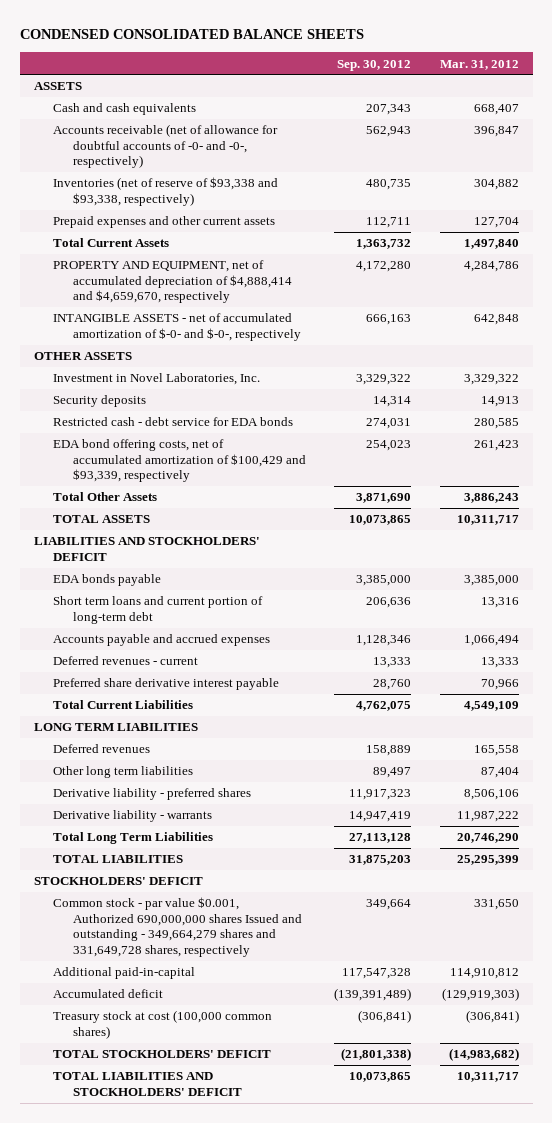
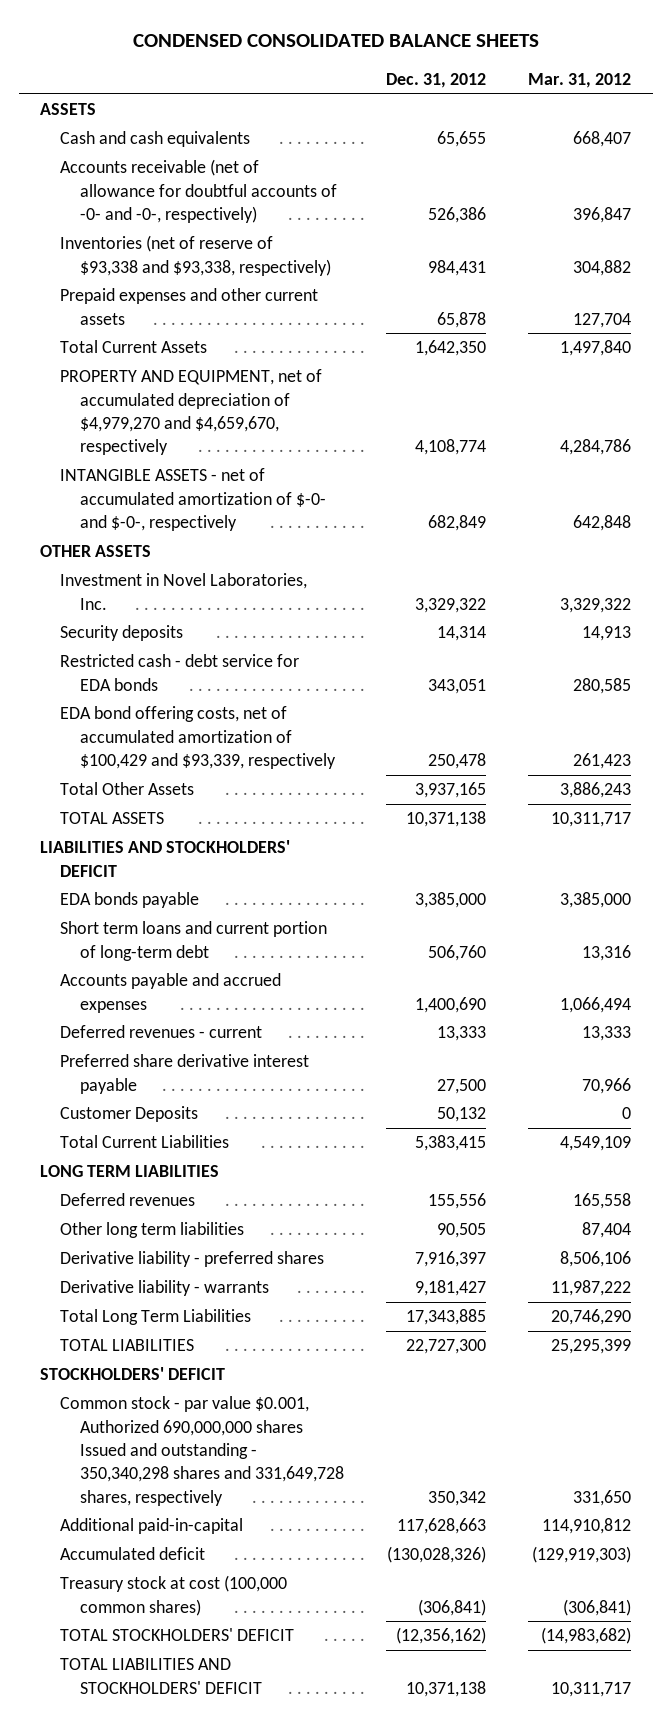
- | Sep. 30, 2012 | Mar. 31, 2012
+ | Dec. 31, 2012 | Mar. 31, 2012
- PROPERTY AND EQUIPMENT, net of accumulated depreciation of $4,888,414 and $4,659,670, respectively | 4,172,280 | 4,284,786
+ PROPERTY AND EQUIPMENT, net of accumulated depreciation of $4,979,270 and $4,659,670, respectively | 4,108,774 | 4,284,786
+ Customer Deposits | 50,132 | 0
- Common stock - par value $0.001, Authorized 690,000,000 shares Issued and outstanding - 349,664,279 shares and 331,649,728 shares, respectively | 349,664 | 331,650
+ Common stock - par value $0.001, Authorized 690,000,000 shares Issued and outstanding - 350,340,298 shares and 331,649,728 shares, respectively | 350,342 | 331,650

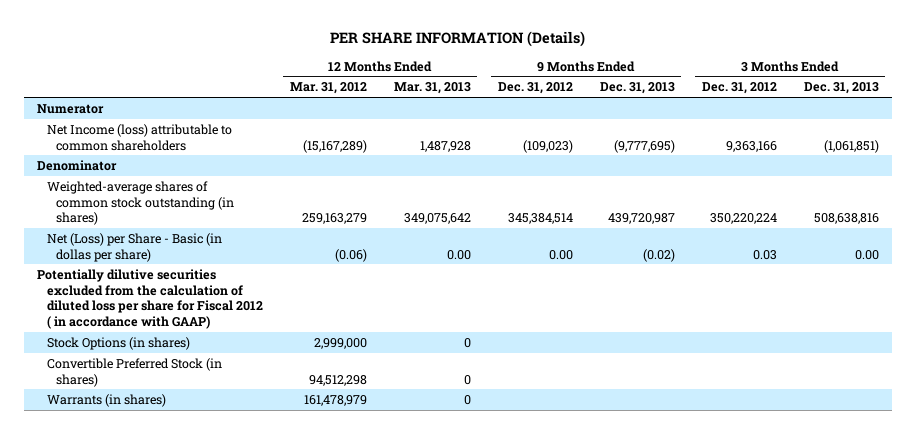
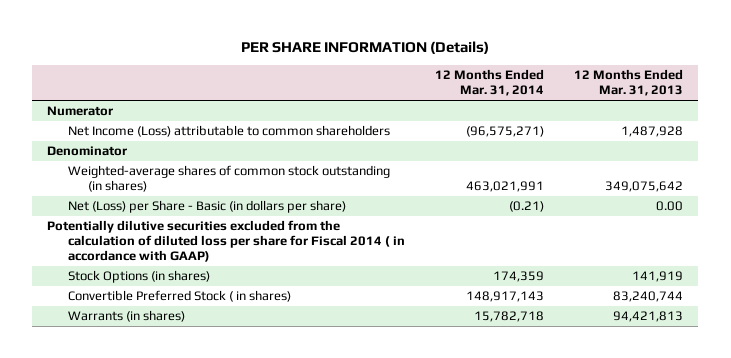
- | 12 Months Ended Mar. 31, 2012 | 12 Months Ended Mar. 31, 2013 | 9 Months Ended Dec. 31, 2012 | 9 Months Ended Dec. 31, 2013 | 3 Months Ended Dec. 31, 2012 | 3 Months Ended Dec. 31, 2013
+ | 12 Months Ended Mar. 31, 2014 | 12 Months Ended Mar. 31, 2013
- Net Income (loss) attributable to common shareholders | (15,167,289) | 1,487,928 | (109,023) | (9,777,695) | 9,363,166 | (1,061,851)
+ Net Income (Loss) attributable to common shareholders | (96,575,271) | 1,487,928
- Net (Loss) per Share - Basic (in dollas per share) | (0.06) | 0.00 | 0.00 | (0.02) | 0.03 | 0.00
- Potentially dilutive securities excluded from the calculation of diluted loss per share for Fiscal 2012 ( in accordance with GAAP)
- Stock Options (in shares) | 2,999,000 | 0 | | | |
- Convertible Preferred Stock (in shares) | 94,512,298 | 0 | | | |
- Warrants (in shares) | 161,478,979 | 0 | | | |
+ Net (Loss) per Share - Basic (in dollars per share) | (0.21) | 0.00
+ Potentially dilutive securities excluded from the calculation of diluted loss per share for Fiscal 2014 ( in accordance with GAAP)
+ Stock Options (in shares) | 174,359 | 141,919
+ Convertible Preferred Stock ( in shares) | 148,917,143 | 83,240,744
+ Warrants (in shares) | 15,782,718 | 94,421,813

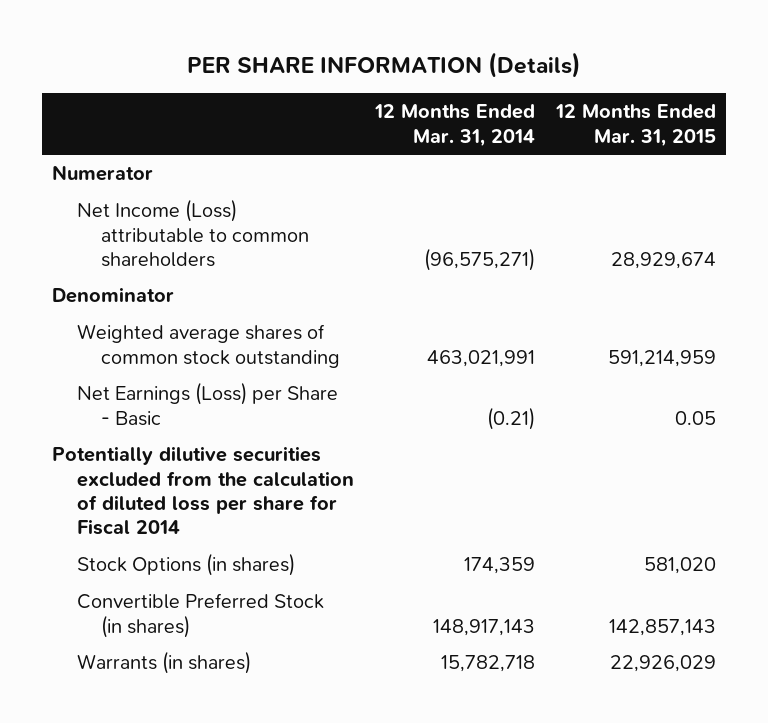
- | 12 Months Ended Mar. 31, 2014 | 12 Months Ended Mar. 31, 2013
+ | 12 Months Ended Mar. 31, 2014 | 12 Months Ended Mar. 31, 2015
- Weighted-average shares of common stock outstanding (in shares) | 463,021,991 | 349,075,642
- Net (Loss) per Share - Basic (in dollars per share) | (0.21) | 0.00
- Potentially dilutive securities excluded from the calculation of diluted loss per share for Fiscal 2014 ( in accordance with GAAP)
+ Weighted average shares of common stock outstanding | 463,021,991 | 591,214,959
+ Net Earnings (Loss) per Share - Basic | (0.21) | 0.05
+ Potentially dilutive securities excluded from the calculation of diluted loss per share for Fiscal 2014
- Convertible Preferred Stock ( in shares) | 148,917,143 | 83,240,744
+ Convertible Preferred Stock (in shares) | 148,917,143 | 142,857,143

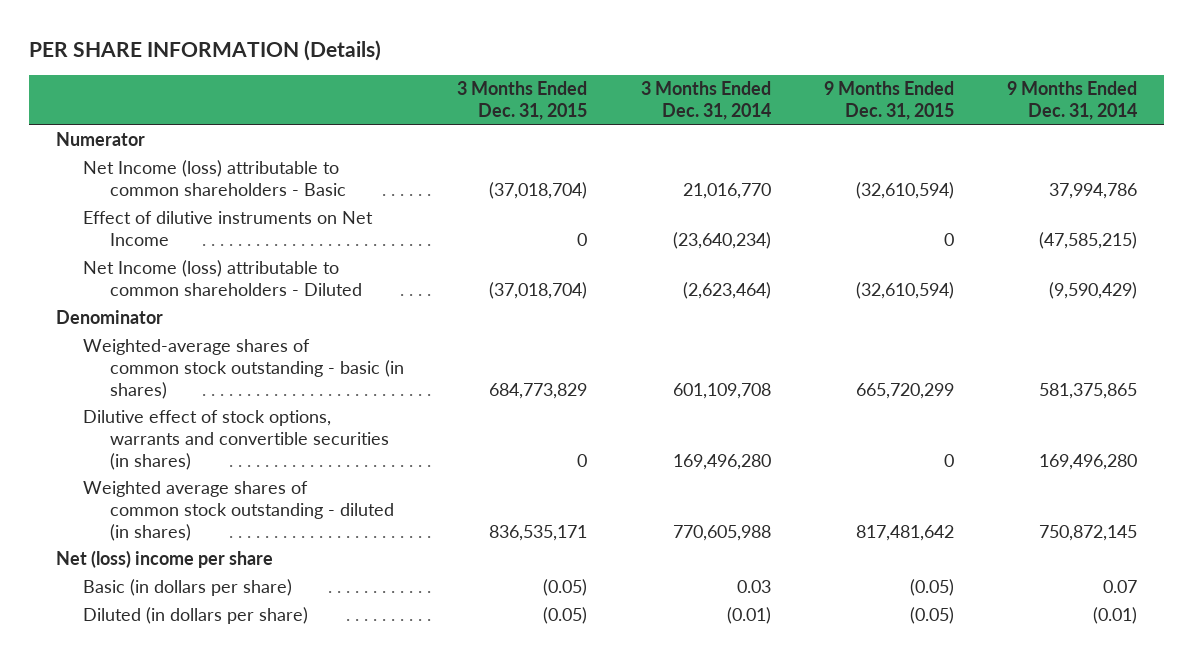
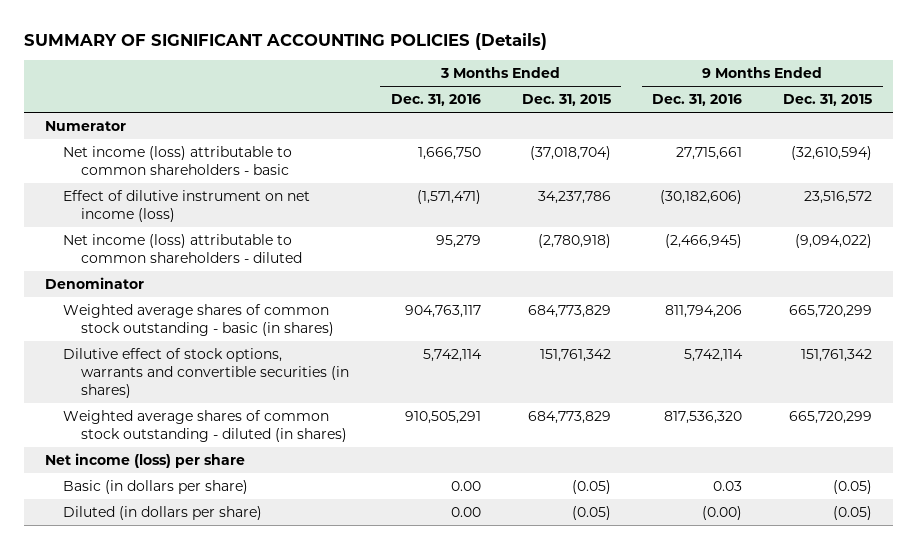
- PER SHARE INFORMATION (Details)
+ SUMMARY OF SIGNIFICANT ACCOUNTING POLICIES (Details)
- | 3 Months Ended Dec. 31, 2015 | 3 Months Ended Dec. 31, 2014 | 9 Months Ended Dec. 31, 2015 | 9 Months Ended Dec. 31, 2014
+ | 3 Months Ended Dec. 31, 2016 | 3 Months Ended Dec. 31, 2015 | 9 Months Ended Dec. 31, 2016 | 9 Months Ended Dec. 31, 2015
- Net Income (loss) attributable to common shareholders - Basic | (37,018,704) | 21,016,770 | (32,610,594) | 37,994,786
- Effect of dilutive instruments on Net Income | 0 | (23,640,234) | 0 | (47,585,215)
- Net Income (loss) attributable to common shareholders - Diluted | (37,018,704) | (2,623,464) | (32,610,594) | (9,590,429)
+ Net income (loss) attributable to common shareholders - basic | 1,666,750 | (37,018,704) | 27,715,661 | (32,610,594)
+ Effect of dilutive instrument on net income (loss) | (1,571,471) | 34,237,786 | (30,182,606) | 23,516,572
+ Net income (loss) attributable to common shareholders - diluted | 95,279 | (2,780,918) | (2,466,945) | (9,094,022)
- Weighted-average shares of common stock outstanding - basic (in shares) | 684,773,829 | 601,109,708 | 665,720,299 | 581,375,865
- Dilutive effect of stock options, warrants and convertible securities (in shares) | 0 | 169,496,280 | 0 | 169,496,280
- Weighted average shares of common stock outstanding - diluted (in shares) | 836,535,171 | 770,605,988 | 817,481,642 | 750,872,145
- Net (loss) income per share
+ Weighted average shares of common stock outstanding - basic (in shares) | 904,763,117 | 684,773,829 | 811,794,206 | 665,720,299
+ Dilutive effect of stock options, warrants and convertible securities (in shares) | 5,742,114 | 151,761,342 | 5,742,114 | 151,761,342
+ Weighted average shares of common stock outstanding - diluted (in shares) | 910,505,291 | 684,773,829 | 817,536,320 | 665,720,299
+ Net income (loss) per share

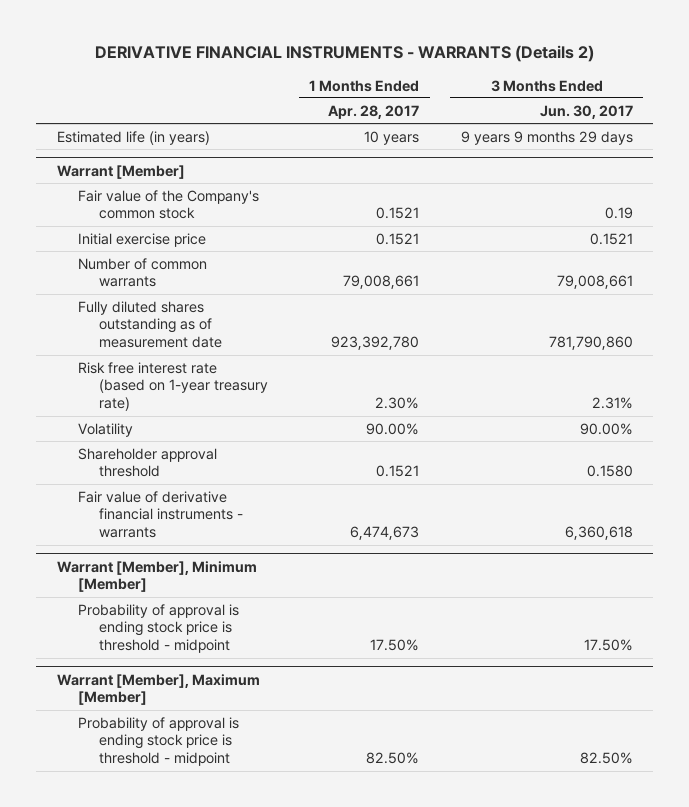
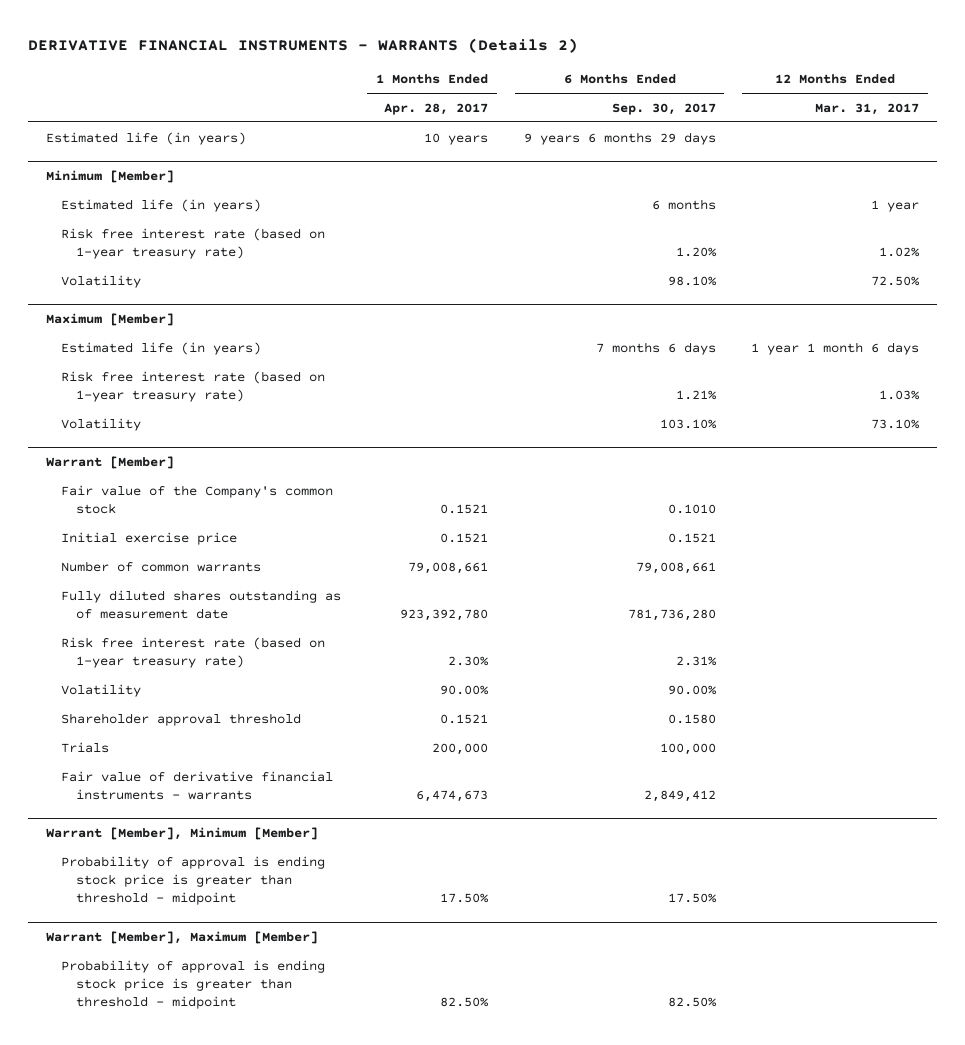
- | 1 Months Ended Apr. 28, 2017 | 3 Months Ended Jun. 30, 2017
+ | 1 Months Ended Apr. 28, 2017 | 6 Months Ended Sep. 30, 2017 | 12 Months Ended Mar. 31, 2017
+ Minimum [Member]
+ Estimated life (in years) | | 6 months | 1 year
+ Risk free interest rate (based on 1-year treasury rate) | | 1.20% | 1.02%
+ Volatility | | 98.10% | 72.50%
+ Maximum [Member]
+ Estimated life (in years) | | 7 months 6 days | 1 year 1 month 6 days
+ Risk free interest rate (based on 1-year treasury rate) | | 1.21% | 1.03%
+ Volatility | | 103.10% | 73.10%
@ Warrant [Member]
+ Trials | 200,000 | 100,000 |
@ Warrant [Member], Minimum [Member]
- Probability of approval is ending stock price is threshold - midpoint | 17.50% | 17.50%
+ Probability of approval is ending stock price is greater than threshold - midpoint | 17.50% | 17.50% |
@ Warrant [Member], Maximum [Member]
- Probability of approval is ending stock price is threshold - midpoint | 82.50% | 82.50%
+ Probability of approval is ending stock price is greater than threshold - midpoint | 82.50% | 82.50% |

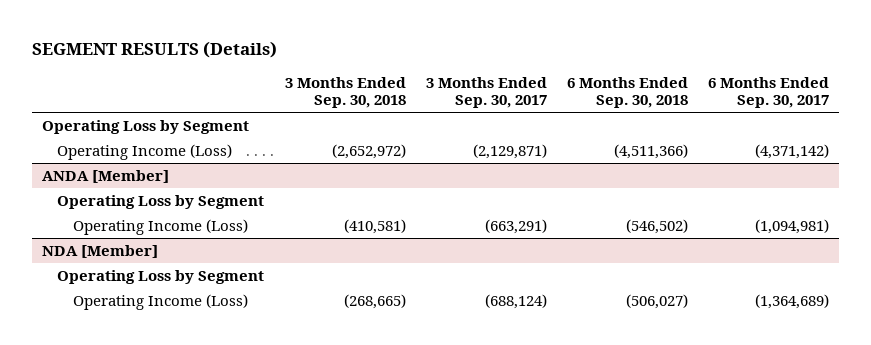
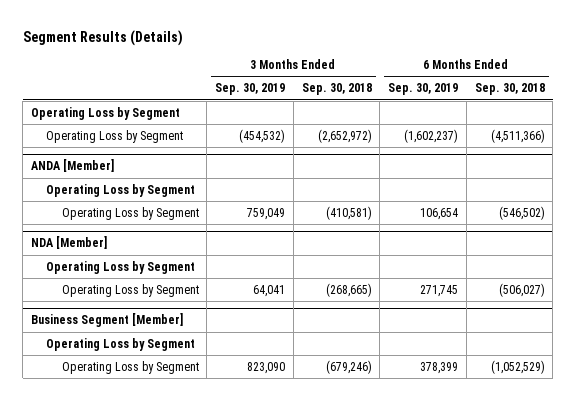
- SEGMENT RESULTS (Details)
+ Segment Results (Details)
- | 3 Months Ended Sep. 30, 2018 | 3 Months Ended Sep. 30, 2017 | 6 Months Ended Sep. 30, 2018 | 6 Months Ended Sep. 30, 2017
+ | 3 Months Ended Sep. 30, 2019 | 3 Months Ended Sep. 30, 2018 | 6 Months Ended Sep. 30, 2019 | 6 Months Ended Sep. 30, 2018
- Operating Income (Loss) | (2,652,972) | (2,129,871) | (4,511,366) | (4,371,142)
+ Operating Loss by Segment | (454,532) | (2,652,972) | (1,602,237) | (4,511,366)
@ ANDA [Member]
- Operating Income (Loss) | (410,581) | (663,291) | (546,502) | (1,094,981)
+ Operating Loss by Segment | 759,049 | (410,581) | 106,654 | (546,502)
@ NDA [Member]
- Operating Income (Loss) | (268,665) | (688,124) | (506,027) | (1,364,689)
+ Operating Loss by Segment | 64,041 | (268,665) | 271,745 | (506,027)
+ Business Segment [Member]
+ Operating Loss by Segment
+ Operating Loss by Segment | 823,090 | (679,246) | 378,399 | (1,052,529)

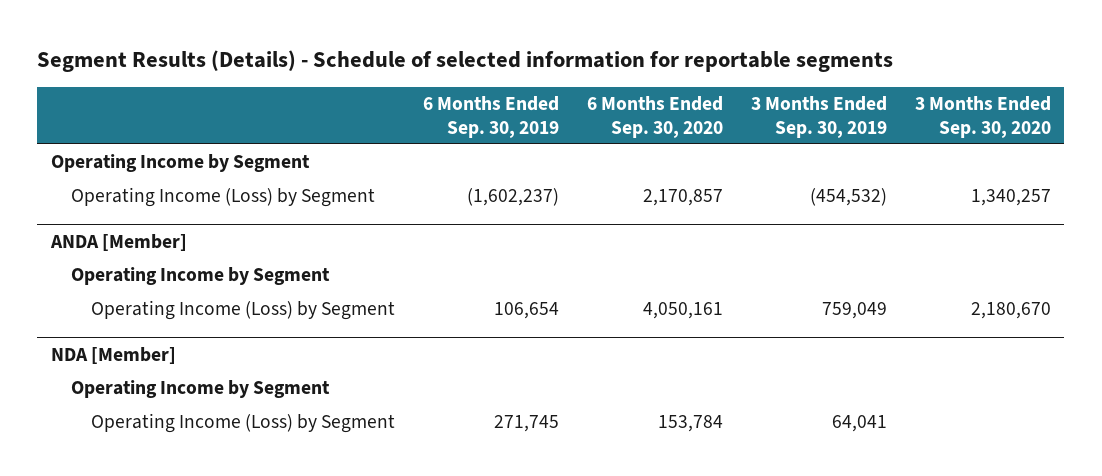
- Segment Results (Details)
+ Segment Results (Details) - Schedule of selected information for reportable segments
- | 3 Months Ended Sep. 30, 2019 | 3 Months Ended Sep. 30, 2018 | 6 Months Ended Sep. 30, 2019 | 6 Months Ended Sep. 30, 2018
+ | 6 Months Ended Sep. 30, 2019 | 6 Months Ended Sep. 30, 2020 | 3 Months Ended Sep. 30, 2019 | 3 Months Ended Sep. 30, 2020
- Operating Loss by Segment
- Operating Loss by Segment | (454,532) | (2,652,972) | (1,602,237) | (4,511,366)
+ Operating Income by Segment
+ Operating Income (Loss) by Segment | (1,602,237) | 2,170,857 | (454,532) | 1,340,257
@ ANDA [Member]
- Operating Loss by Segment
- Operating Loss by Segment | 759,049 | (410,581) | 106,654 | (546,502)
+ Operating Income by Segment
+ Operating Income (Loss) by Segment | 106,654 | 4,050,161 | 759,049 | 2,180,670
@ NDA [Member]
- Operating Loss by Segment
- Operating Loss by Segment | 64,041 | (268,665) | 271,745 | (506,027)
- Business Segment [Member]
- Operating Loss by Segment
- Operating Loss by Segment | 823,090 | (679,246) | 378,399 | (1,052,529)
@ NDA [Member]
+ Operating Income by Segment
+ Operating Income (Loss) by Segment | 271,745 | 153,784 | 64,041 |

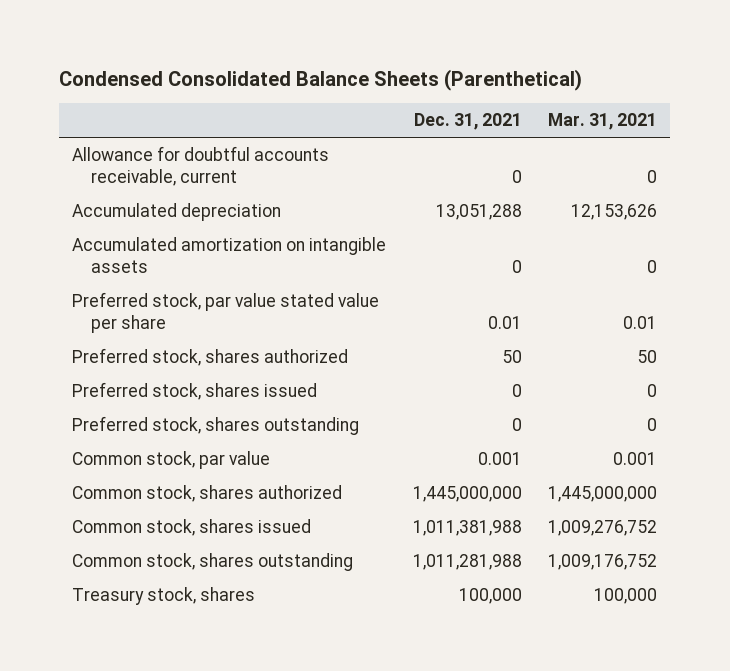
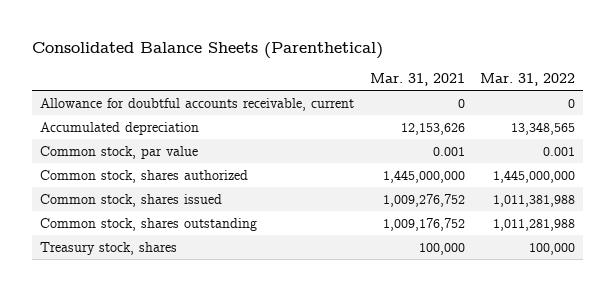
- Condensed Consolidated Balance Sheets (Parenthetical)
+ Consolidated Balance Sheets (Parenthetical)
- | Dec. 31, 2021 | Mar. 31, 2021
+ | Mar. 31, 2021 | Mar. 31, 2022
- Accumulated amortization on intangible assets | 0 | 0
- Preferred stock, par value stated value per share | 0.01 | 0.01
- Preferred stock, shares authorized | 50 | 50
- Preferred stock, shares issued | 0 | 0
- Preferred stock, shares outstanding | 0 | 0

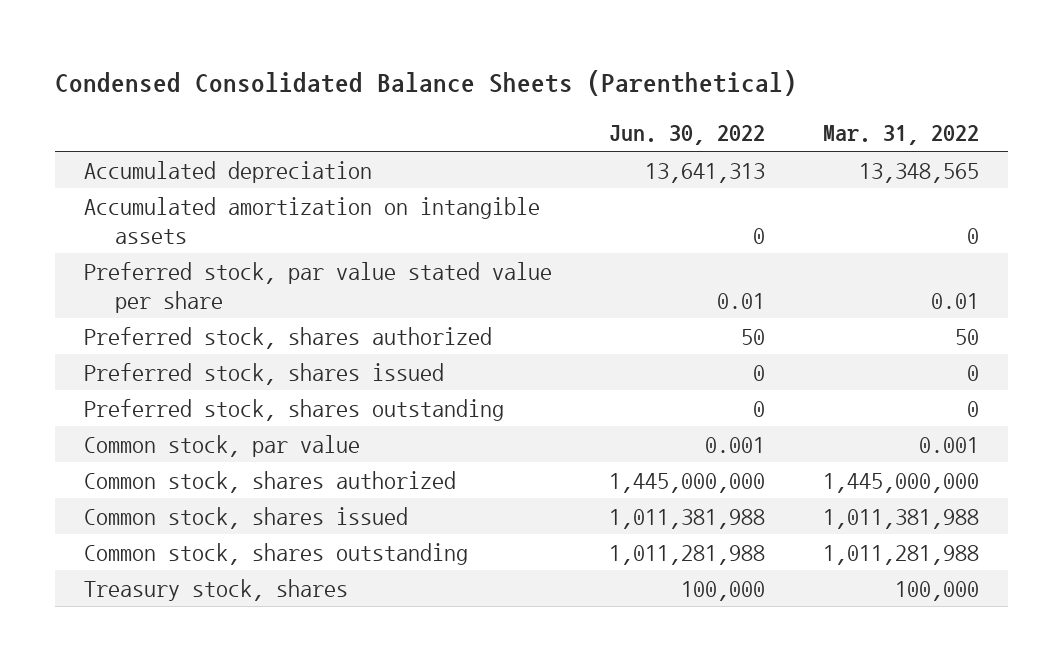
- Consolidated Balance Sheets (Parenthetical)
+ Condensed Consolidated Balance Sheets (Parenthetical)
- | Mar. 31, 2021 | Mar. 31, 2022
+ | Jun. 30, 2022 | Mar. 31, 2022
- Allowance for doubtful accounts receivable, current | 0 | 0
+ Accumulated amortization on intangible assets | 0 | 0
+ Preferred stock, par value stated value per share | 0.01 | 0.01
+ Preferred stock, shares authorized | 50 | 50
+ Preferred stock, shares issued | 0 | 0
+ Preferred stock, shares outstanding | 0 | 0

